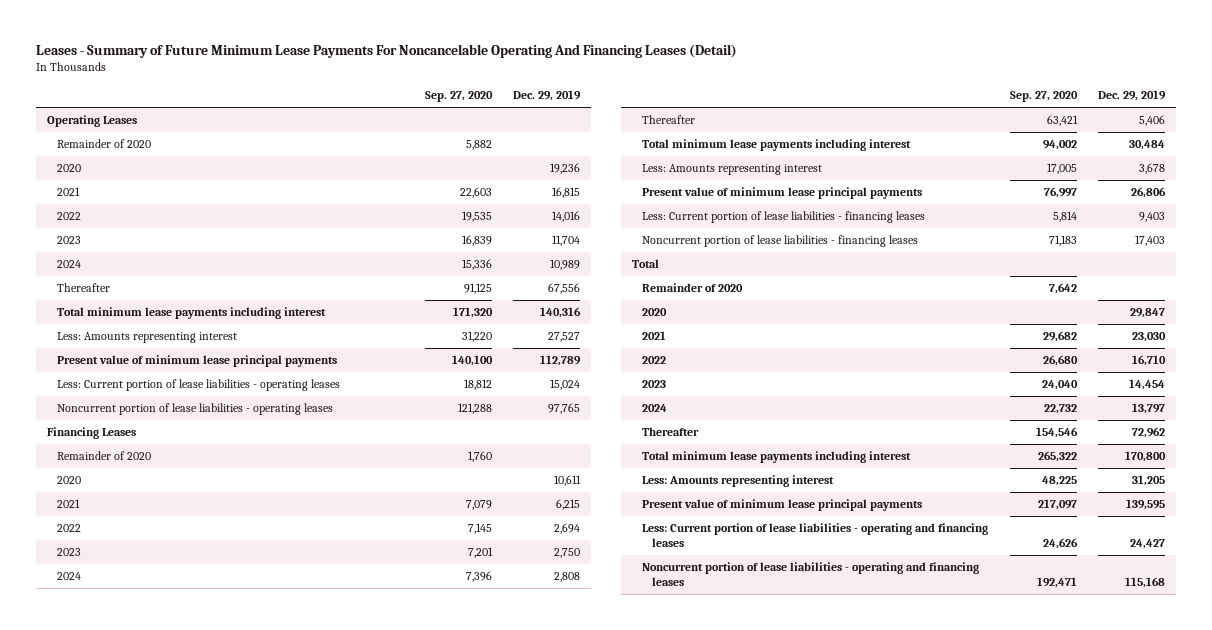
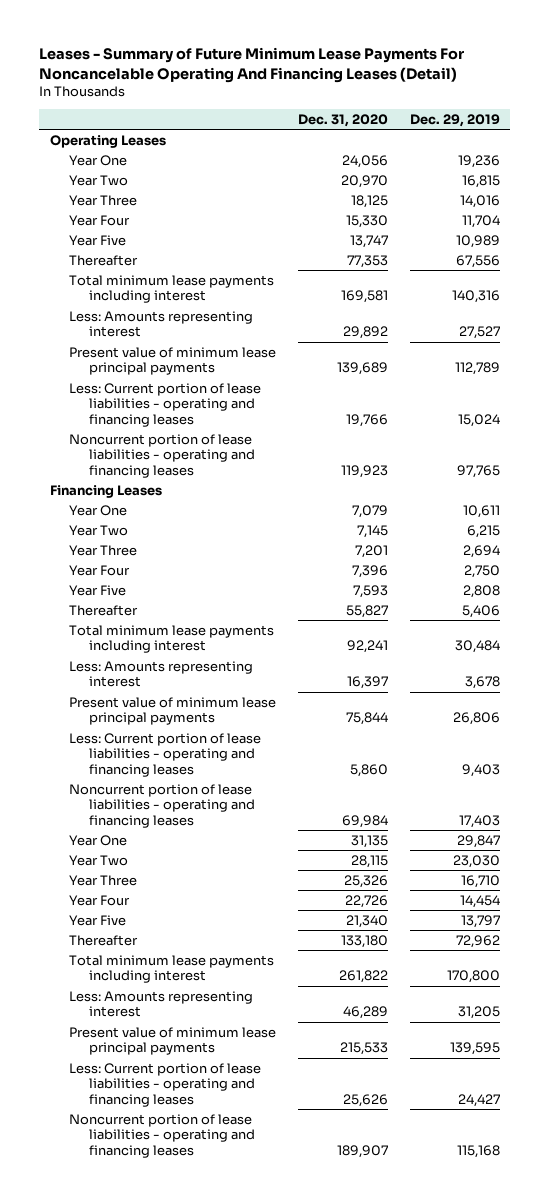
- | Sep. 27, 2020 | Dec. 29, 2019
+ | Dec. 31, 2020 | Dec. 29, 2019
- Remainder of 2020 | 5,882 |
- 2020 | | 19,236
- 2021 | 22,603 | 16,815
- 2022 | 19,535 | 14,016
- 2023 | 16,839 | 11,704
- 2024 | 15,336 | 10,989
+ Year One | 24,056 | 19,236
+ Year Two | 20,970 | 16,815
+ Year Three | 18,125 | 14,016
+ Year Four | 15,330 | 11,704
+ Year Five | 13,747 | 10,989
- Less: Current portion of lease liabilities - operating leases | 18,812 | 15,024
- Noncurrent portion of lease liabilities - operating leases | 121,288 | 97,765
+ Less: Current portion of lease liabilities - operating and financing leases | 19,766 | 15,024
+ Noncurrent portion of lease liabilities - operating and financing leases | 119,923 | 97,765
- Remainder of 2020 | 1,760 |
- 2020 | | 10,611
- 2021 | 7,079 | 6,215
- 2022 | 7,145 | 2,694
- 2023 | 7,201 | 2,750
- 2024 | 7,396 | 2,808
+ Year One | 7,079 | 10,611
+ Year Two | 7,145 | 6,215
+ Year Three | 7,201 | 2,694
+ Year Four | 7,396 | 2,750
+ Year Five | 7,593 | 2,808
- Less: Current portion of lease liabilities - financing leases | 5,814 | 9,403
- Noncurrent portion of lease liabilities - financing leases | 71,183 | 17,403
- Total
- Remainder of 2020 | 7,642 |
- 2020 | | 29,847
- 2021 | 29,682 | 23,030
- 2022 | 26,680 | 16,710
- 2023 | 24,040 | 14,454
- 2024 | 22,732 | 13,797
+ Less: Current portion of lease liabilities - operating and financing leases | 5,860 | 9,403
+ Noncurrent portion of lease liabilities - operating and financing leases | 69,984 | 17,403
+ Year One | 31,135 | 29,847
+ Year Two | 28,115 | 23,030
+ Year Three | 25,326 | 16,710
+ Year Four | 22,726 | 14,454
+ Year Five | 21,340 | 13,797

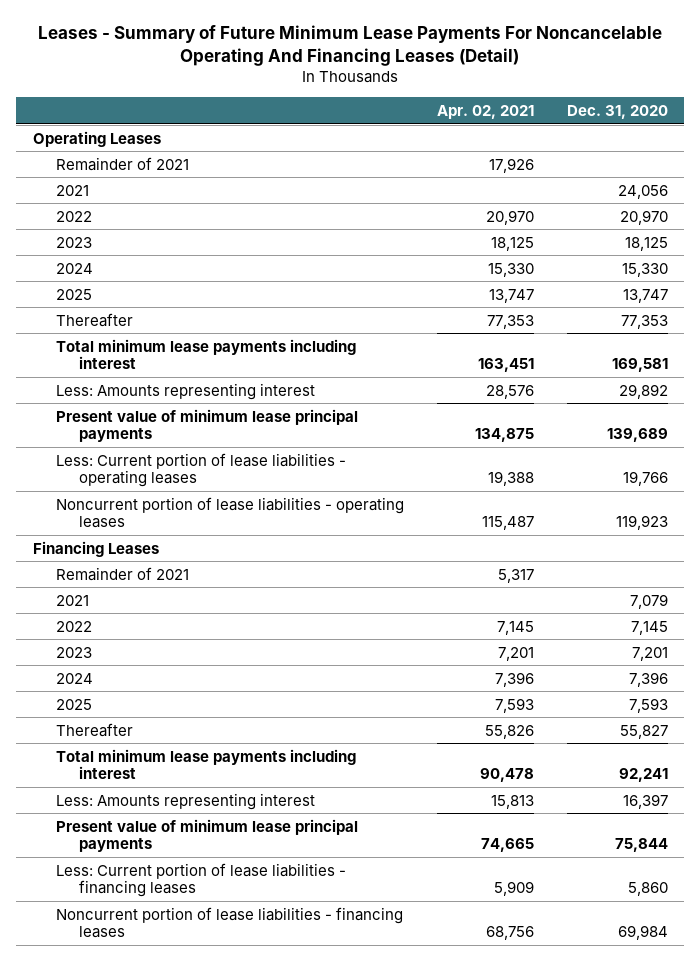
- | Dec. 31, 2020 | Dec. 29, 2019
+ | Apr. 02, 2021 | Dec. 31, 2020
- Year One | 24,056 | 19,236
- Year Two | 20,970 | 16,815
- Year Three | 18,125 | 14,016
- Year Four | 15,330 | 11,704
- Year Five | 13,747 | 10,989
+ Remainder of 2021 | 17,926 |
+ 2021 | | 24,056
+ 2022 | 20,970 | 20,970
+ 2023 | 18,125 | 18,125
+ 2024 | 15,330 | 15,330
+ 2025 | 13,747 | 13,747
- Less: Current portion of lease liabilities - operating and financing leases | 19,766 | 15,024
- Noncurrent portion of lease liabilities - operating and financing leases | 119,923 | 97,765
+ Less: Current portion of lease liabilities - operating leases | 19,388 | 19,766
+ Noncurrent portion of lease liabilities - operating leases | 115,487 | 119,923
- Year One | 7,079 | 10,611
- Year Two | 7,145 | 6,215
- Year Three | 7,201 | 2,694
- Year Four | 7,396 | 2,750
- Year Five | 7,593 | 2,808
+ Remainder of 2021 | 5,317 |
+ 2021 | | 7,079
+ 2022 | 7,145 | 7,145
+ 2023 | 7,201 | 7,201
+ 2024 | 7,396 | 7,396
+ 2025 | 7,593 | 7,593
- Less: Current portion of lease liabilities - operating and financing leases | 5,860 | 9,403
- Noncurrent portion of lease liabilities - operating and financing leases | 69,984 | 17,403
- Year One | 31,135 | 29,847
- Year Two | 28,115 | 23,030
- Year Three | 25,326 | 16,710
- Year Four | 22,726 | 14,454
- Year Five | 21,340 | 13,797
- Thereafter | 133,180 | 72,962
- Total minimum lease payments including interest | 261,822 | 170,800
- Less: Amounts representing interest | 46,289 | 31,205
- Present value of minimum lease principal payments | 215,533 | 139,595
- Less: Current portion of lease liabilities - operating and financing leases | 25,626 | 24,427
- Noncurrent portion of lease liabilities - operating and financing leases | 189,907 | 115,168
+ Less: Current portion of lease liabilities - financing leases | 5,909 | 5,860
+ Noncurrent portion of lease liabilities - financing leases | 68,756 | 69,984

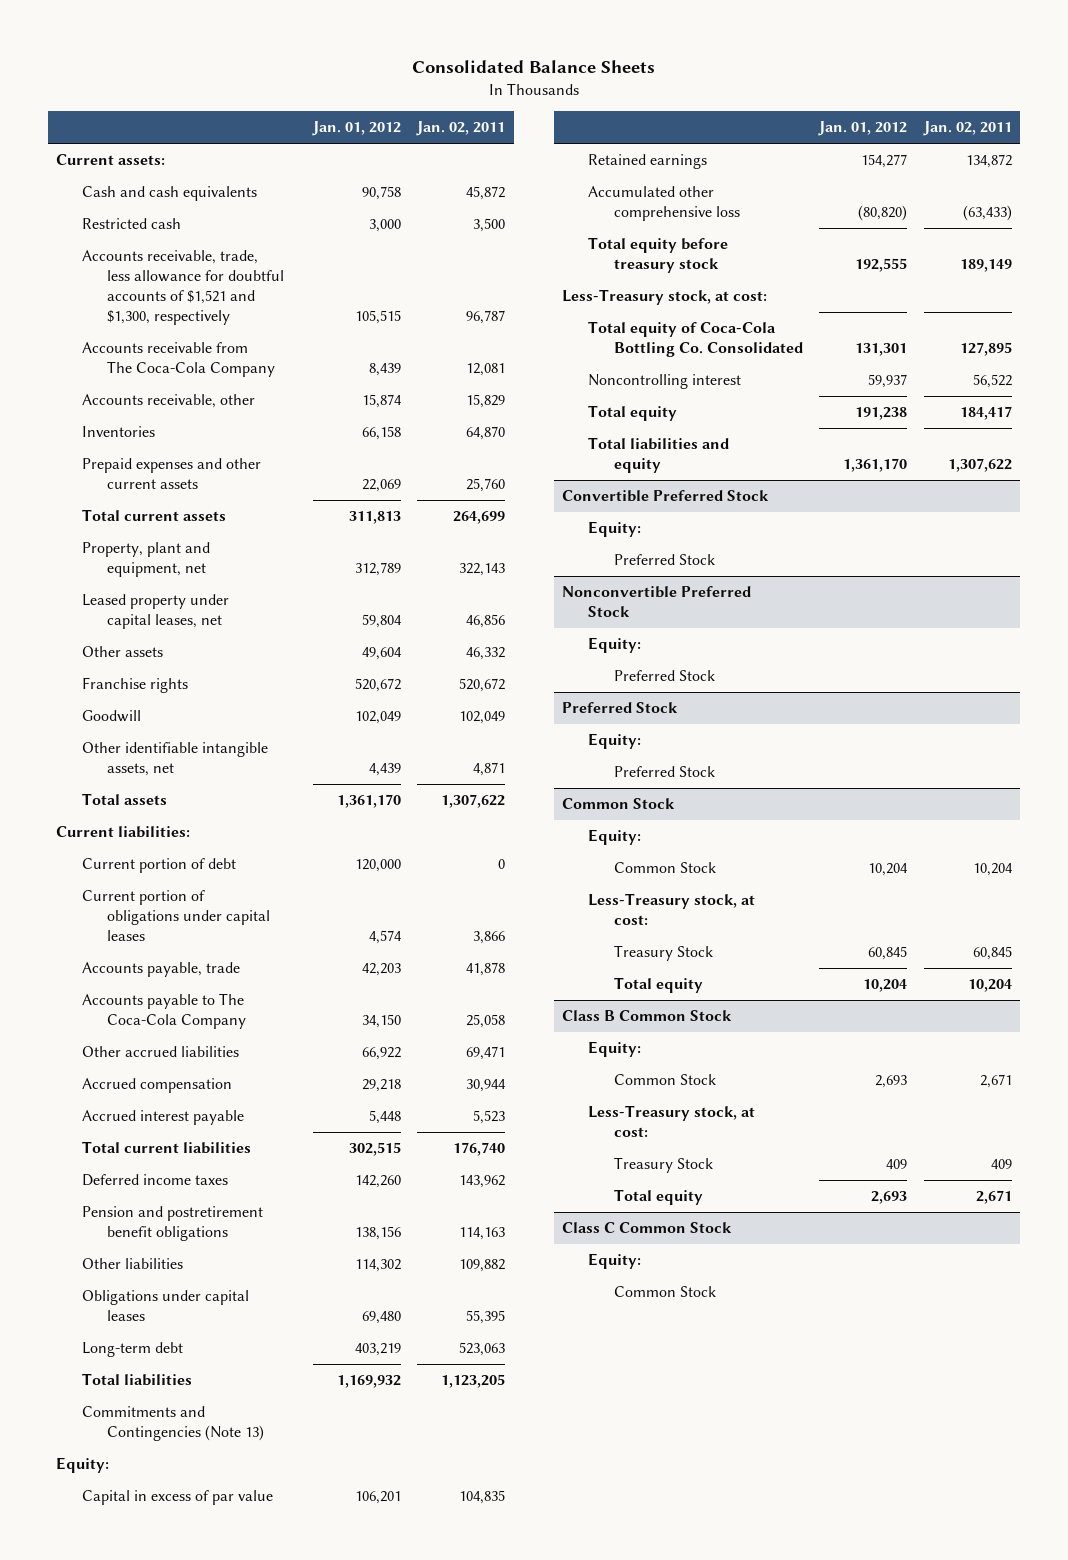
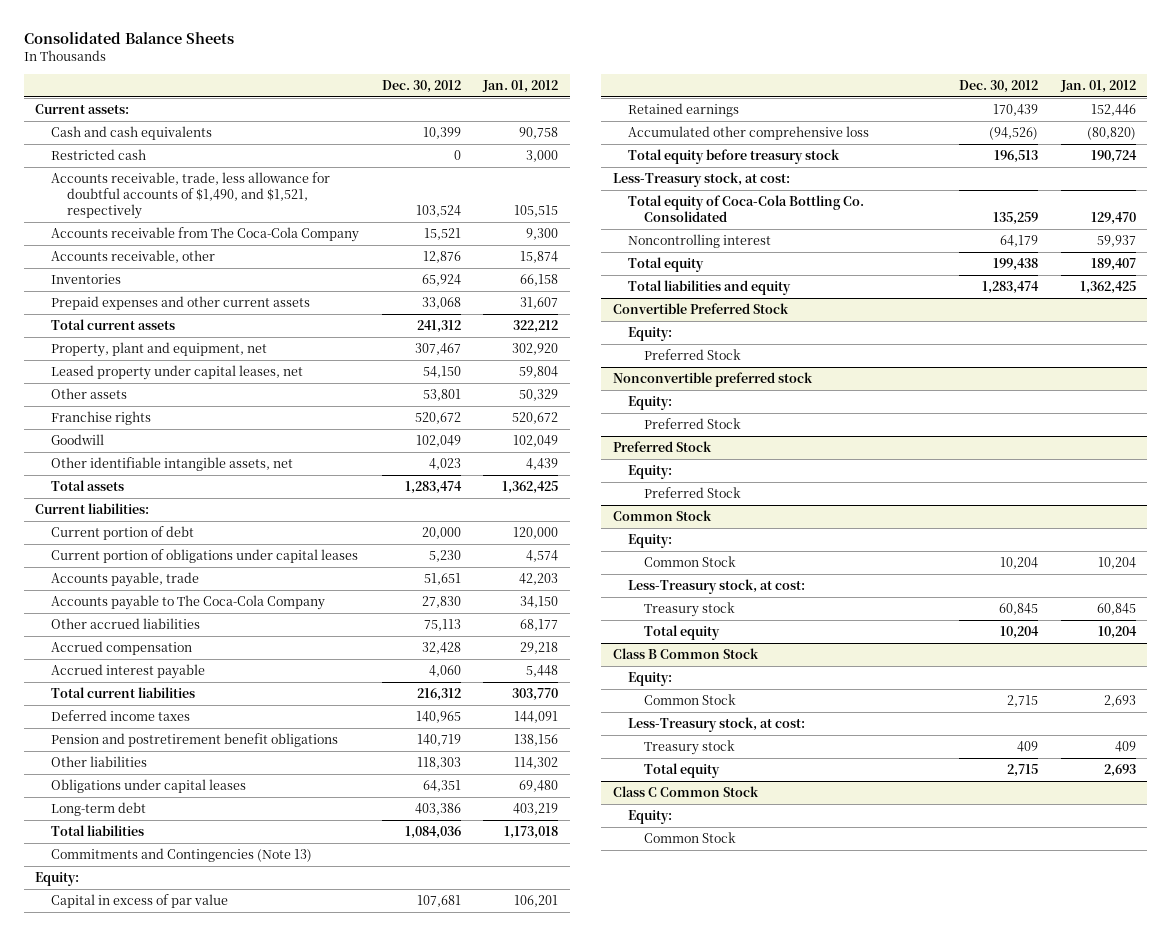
- | Jan. 01, 2012 | Jan. 02, 2011
+ | Dec. 30, 2012 | Jan. 01, 2012
- Accounts receivable, trade, less allowance for doubtful accounts of $1,521 and $1,300, respectively | 105,515 | 96,787
- Accounts receivable from The Coca-Cola Company | 8,439 | 12,081
+ Accounts receivable, trade, less allowance for doubtful accounts of $1,490, and $1,521, respectively | 103,524 | 105,515
+ Accounts receivable from The Coca-Cola Company | 15,521 | 9,300
- Prepaid expenses and other current assets | 22,069 | 25,760
- Total current assets | 311,813 | 264,699
- Property, plant and equipment, net | 312,789 | 322,143
+ Prepaid expenses and other current assets | 33,068 | 31,607
+ Total current assets | 241,312 | 322,212
+ Property, plant and equipment, net | 307,467 | 302,920
- Other assets | 49,604 | 46,332
+ Other assets | 53,801 | 50,329
- Total assets | 1,361,170 | 1,307,622
+ Total assets | 1,283,474 | 1,362,425
- Other accrued liabilities | 66,922 | 69,471
+ Other accrued liabilities | 75,113 | 68,177
- Total current liabilities | 302,515 | 176,740
- Deferred income taxes | 142,260 | 143,962
+ Total current liabilities | 216,312 | 303,770
+ Deferred income taxes | 140,965 | 144,091
- Total liabilities | 1,169,932 | 1,123,205
+ Total liabilities | 1,084,036 | 1,173,018
- Retained earnings | 154,277 | 134,872
+ Retained earnings | 170,439 | 152,446
- Total equity before treasury stock | 192,555 | 189,149
+ Total equity before treasury stock | 196,513 | 190,724
- Total equity of Coca-Cola Bottling Co. Consolidated | 131,301 | 127,895
+ Total equity of Coca-Cola Bottling Co. Consolidated | 135,259 | 129,470
- Total equity | 191,238 | 184,417
- Total liabilities and equity | 1,361,170 | 1,307,622
+ Total equity | 199,438 | 189,407
+ Total liabilities and equity | 1,283,474 | 1,362,425
- Nonconvertible Preferred Stock
+ Nonconvertible preferred stock
@ Common Stock
- Treasury Stock | 60,845 | 60,845
+ Treasury stock | 60,845 | 60,845
@ Class B Common Stock
- Treasury Stock | 409 | 409
+ Treasury stock | 409 | 409

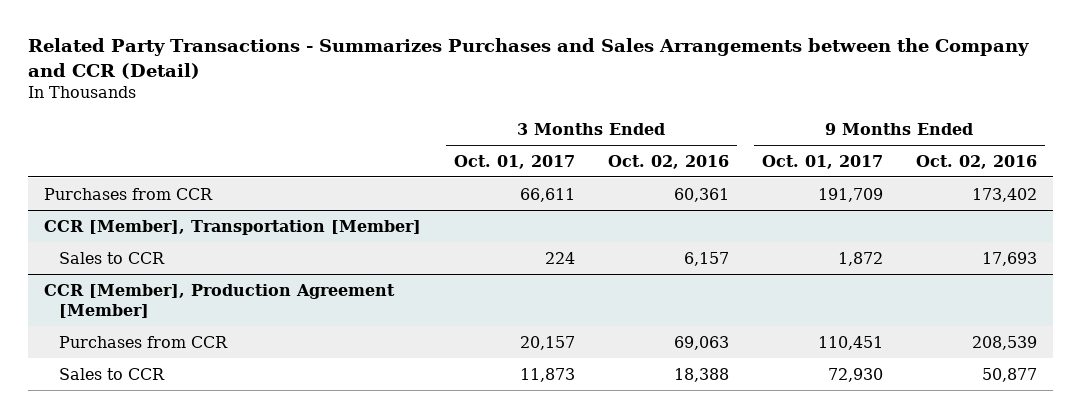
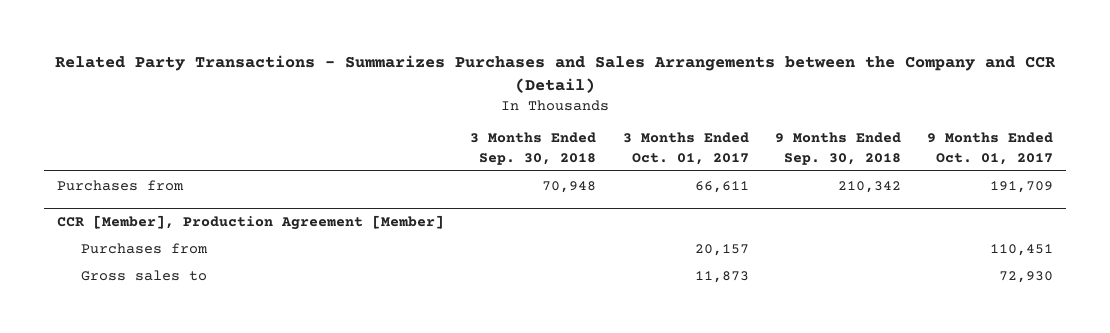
- | 3 Months Ended Oct. 01, 2017 | 3 Months Ended Oct. 02, 2016 | 9 Months Ended Oct. 01, 2017 | 9 Months Ended Oct. 02, 2016
+ | 3 Months Ended Sep. 30, 2018 | 3 Months Ended Oct. 01, 2017 | 9 Months Ended Sep. 30, 2018 | 9 Months Ended Oct. 01, 2017
- Purchases from CCR | 66,611 | 60,361 | 191,709 | 173,402
- CCR [Member], Transportation [Member]
- Sales to CCR | 224 | 6,157 | 1,872 | 17,693
+ Purchases from | 70,948 | 66,611 | 210,342 | 191,709
@ CCR [Member], Production Agreement [Member]
- Purchases from CCR | 20,157 | 69,063 | 110,451 | 208,539
- Sales to CCR | 11,873 | 18,388 | 72,930 | 50,877
+ Purchases from | | 20,157 | | 110,451
+ Gross sales to | | 11,873 | | 72,930

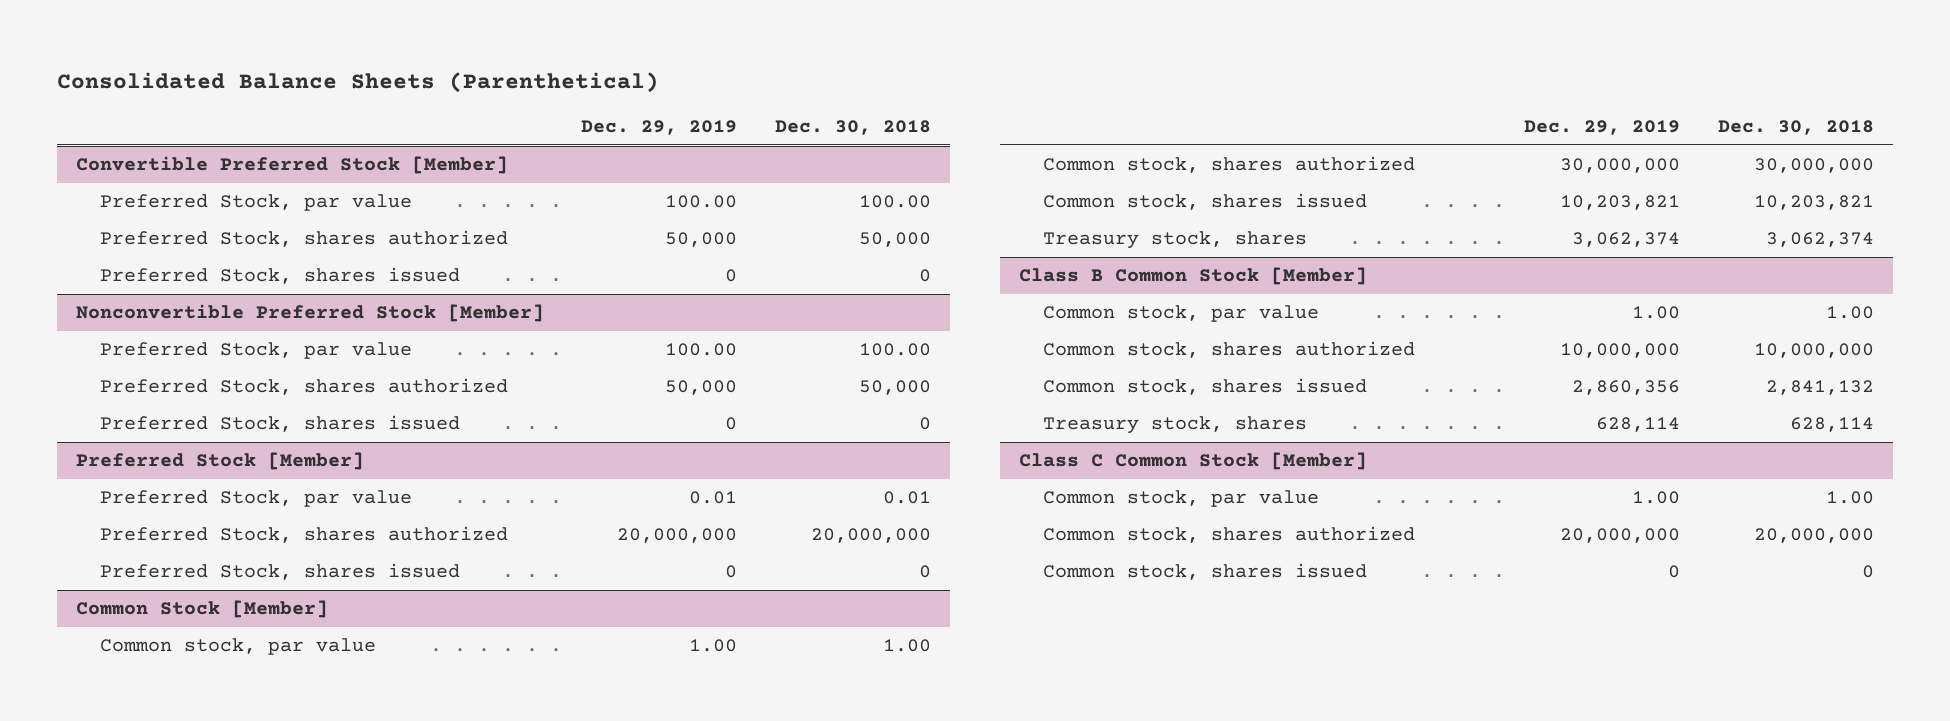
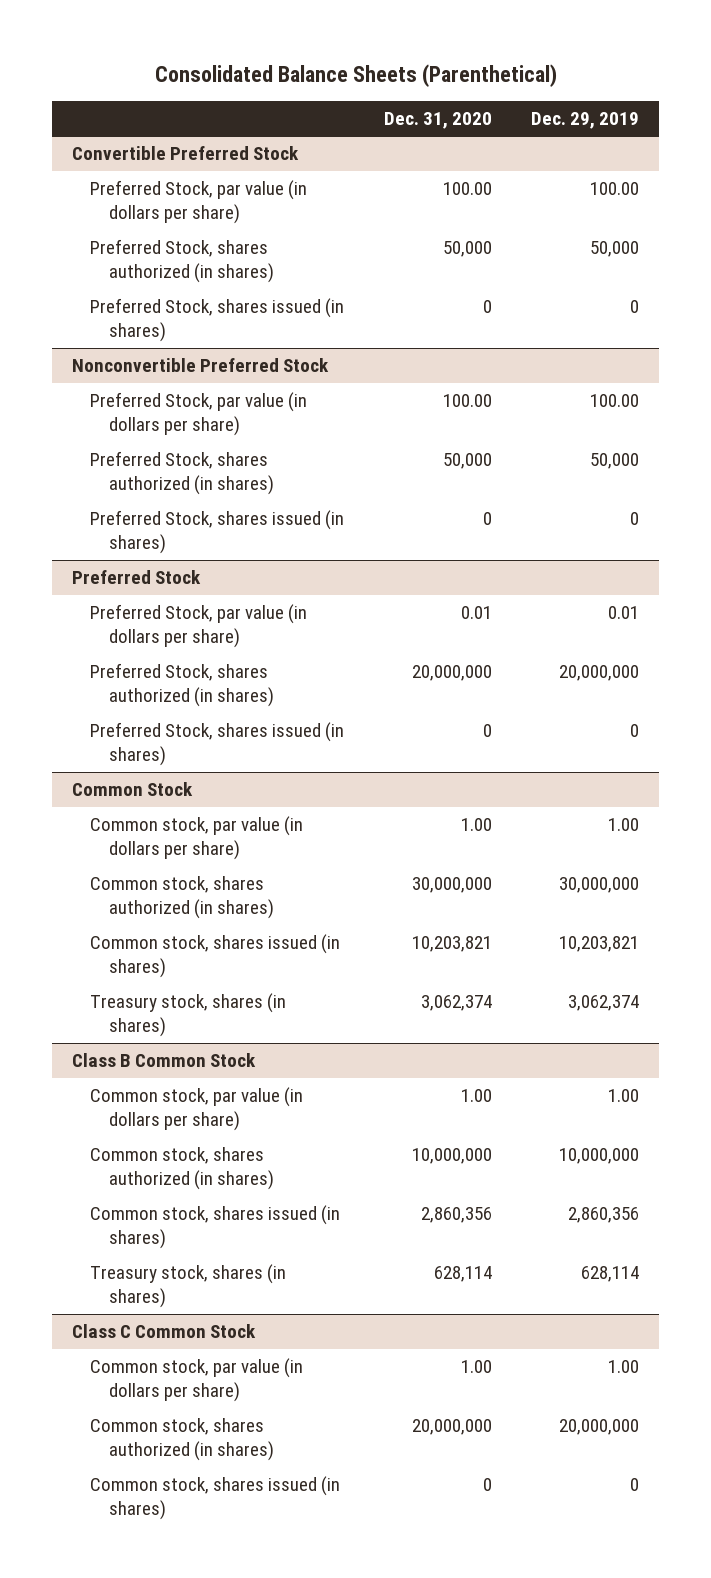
- | Dec. 29, 2019 | Dec. 30, 2018
+ | Dec. 31, 2020 | Dec. 29, 2019
- Convertible Preferred Stock [Member]
- Preferred Stock, par value | 100.00 | 100.00
- Preferred Stock, shares authorized | 50,000 | 50,000
- Preferred Stock, shares issued | 0 | 0
- Nonconvertible Preferred Stock [Member]
- Preferred Stock, par value | 100.00 | 100.00
- Preferred Stock, shares authorized | 50,000 | 50,000
- Preferred Stock, shares issued | 0 | 0
- Preferred Stock [Member]
- Preferred Stock, par value | 0.01 | 0.01
- Preferred Stock, shares authorized | 20,000,000 | 20,000,000
- Preferred Stock, shares issued | 0 | 0
- Common Stock [Member]
- Common stock, par value | 1.00 | 1.00
- Common stock, shares authorized | 30,000,000 | 30,000,000
- Common stock, shares issued | 10,203,821 | 10,203,821
- Treasury stock, shares | 3,062,374 | 3,062,374
- Class B Common Stock [Member]
- Common stock, par value | 1.00 | 1.00
- Common stock, shares authorized | 10,000,000 | 10,000,000
- Common stock, shares issued | 2,860,356 | 2,841,132
- Treasury stock, shares | 628,114 | 628,114
- Class C Common Stock [Member]
- Common stock, par value | 1.00 | 1.00
- Common stock, shares authorized | 20,000,000 | 20,000,000
- Common stock, shares issued | 0 | 0
+ Convertible Preferred Stock
+ Preferred Stock, par value (in dollars per share) | 100.00 | 100.00
+ Preferred Stock, shares authorized (in shares) | 50,000 | 50,000
+ Preferred Stock, shares issued (in shares) | 0 | 0
+ Nonconvertible Preferred Stock
+ Preferred Stock, par value (in dollars per share) | 100.00 | 100.00
+ Preferred Stock, shares authorized (in shares) | 50,000 | 50,000
+ Preferred Stock, shares issued (in shares) | 0 | 0
+ Preferred Stock
+ Preferred Stock, par value (in dollars per share) | 0.01 | 0.01
+ Preferred Stock, shares authorized (in shares) | 20,000,000 | 20,000,000
+ Preferred Stock, shares issued (in shares) | 0 | 0
+ Common Stock
+ Common stock, par value (in dollars per share) | 1.00 | 1.00
+ Common stock, shares authorized (in shares) | 30,000,000 | 30,000,000
+ Common stock, shares issued (in shares) | 10,203,821 | 10,203,821
+ Treasury stock, shares (in shares) | 3,062,374 | 3,062,374
+ Class B Common Stock
+ Common stock, par value (in dollars per share) | 1.00 | 1.00
+ Common stock, shares authorized (in shares) | 10,000,000 | 10,000,000
+ Common stock, shares issued (in shares) | 2,860,356 | 2,860,356
+ Treasury stock, shares (in shares) | 628,114 | 628,114
+ Class C Common Stock
+ Common stock, par value (in dollars per share) | 1.00 | 1.00
+ Common stock, shares authorized (in shares) | 20,000,000 | 20,000,000
+ Common stock, shares issued (in shares) | 0 | 0

